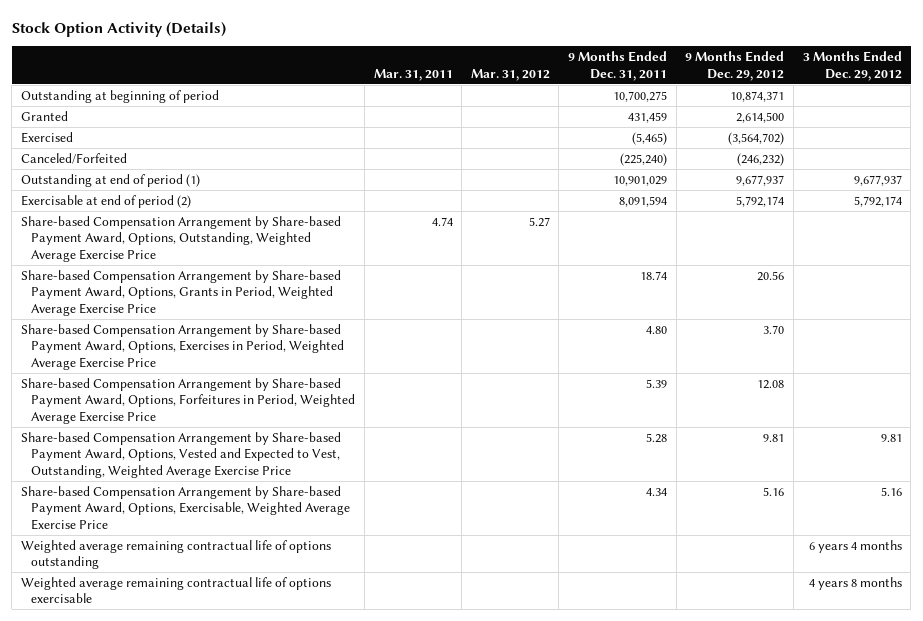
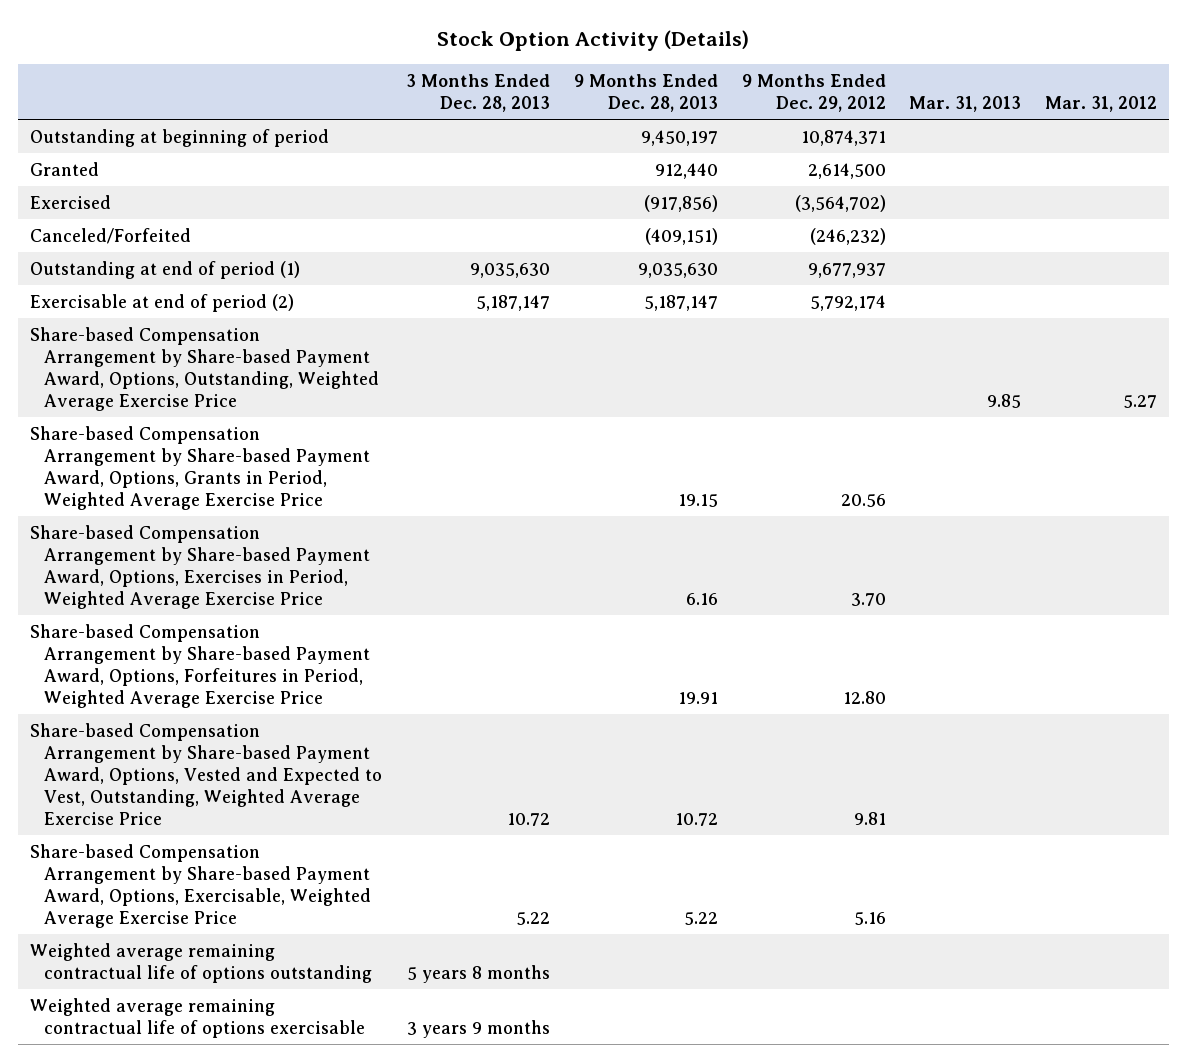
- | Mar. 31, 2011 | Mar. 31, 2012 | 9 Months Ended Dec. 31, 2011 | 9 Months Ended Dec. 29, 2012 | 3 Months Ended Dec. 29, 2012
+ | 3 Months Ended Dec. 28, 2013 | 9 Months Ended Dec. 28, 2013 | 9 Months Ended Dec. 29, 2012 | Mar. 31, 2013 | Mar. 31, 2012
- Share-based Compensation Arrangement by Share-based Payment Award, Options, Forfeitures in Period, Weighted Average Exercise Price | | | 5.39 | 12.08 |
+ Share-based Compensation Arrangement by Share-based Payment Award, Options, Forfeitures in Period, Weighted Average Exercise Price | | 19.91 | 12.80 | |

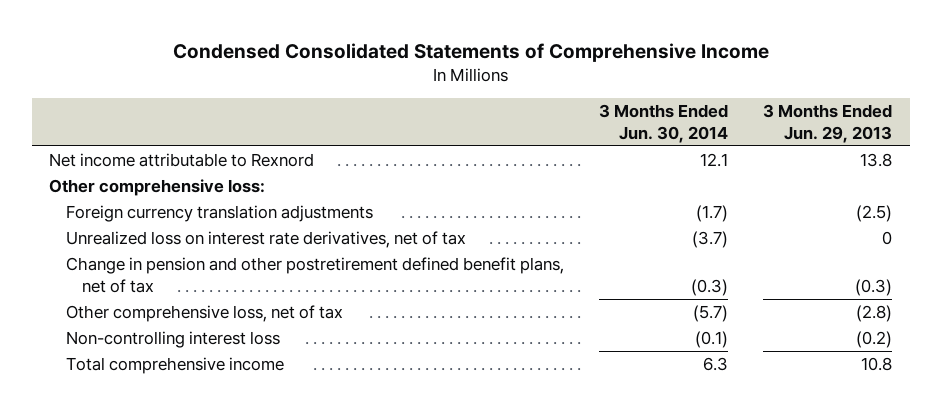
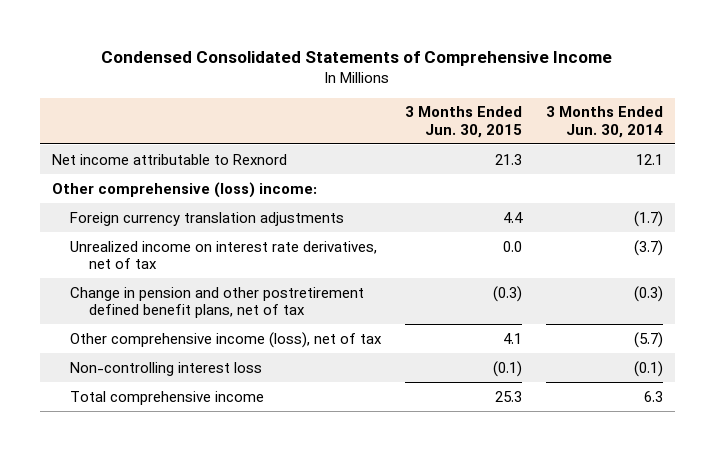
- | 3 Months Ended Jun. 30, 2014 | 3 Months Ended Jun. 29, 2013
+ | 3 Months Ended Jun. 30, 2015 | 3 Months Ended Jun. 30, 2014
- Other comprehensive loss:
+ Other comprehensive (loss) income:
- Unrealized loss on interest rate derivatives, net of tax | (3.7) | 0
+ Unrealized income on interest rate derivatives, net of tax | 0.0 | (3.7)
- Other comprehensive loss, net of tax | (5.7) | (2.8)
+ Other comprehensive income (loss), net of tax | 4.1 | (5.7)

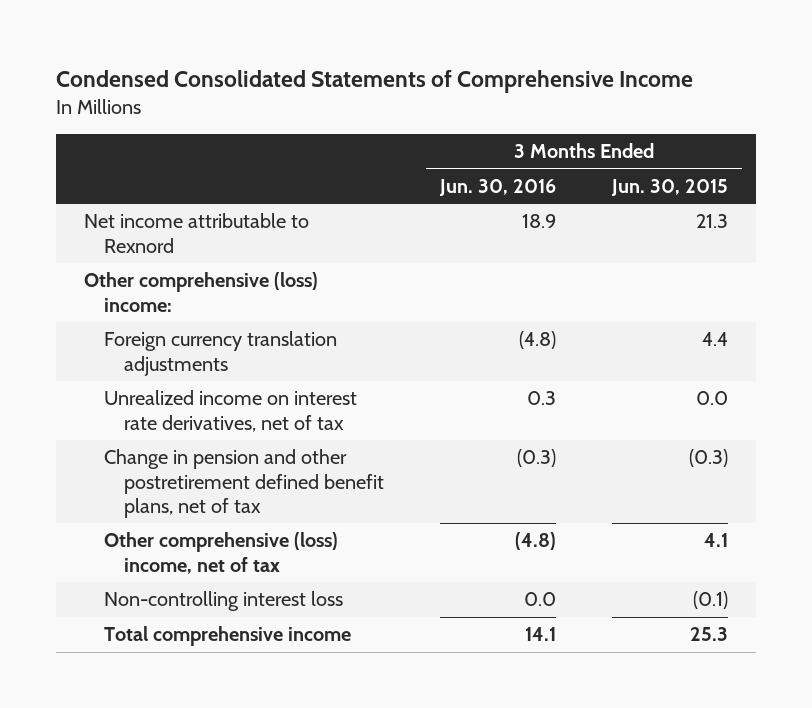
- | 3 Months Ended Jun. 30, 2015 | 3 Months Ended Jun. 30, 2014
+ | 3 Months Ended Jun. 30, 2016 | 3 Months Ended Jun. 30, 2015
- Other comprehensive income (loss), net of tax | 4.1 | (5.7)
+ Other comprehensive (loss) income, net of tax | (4.8) | 4.1

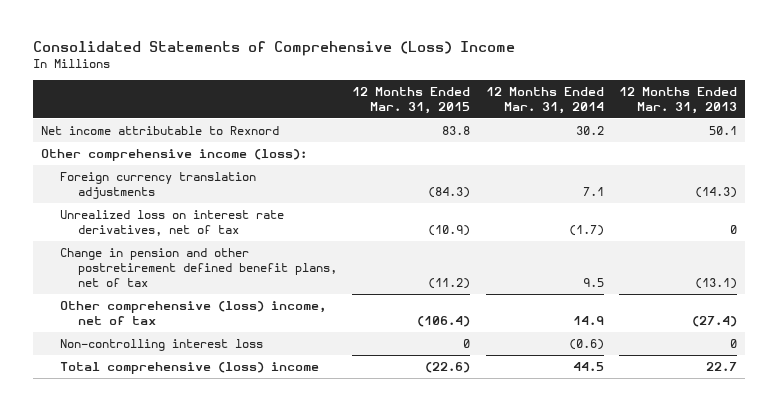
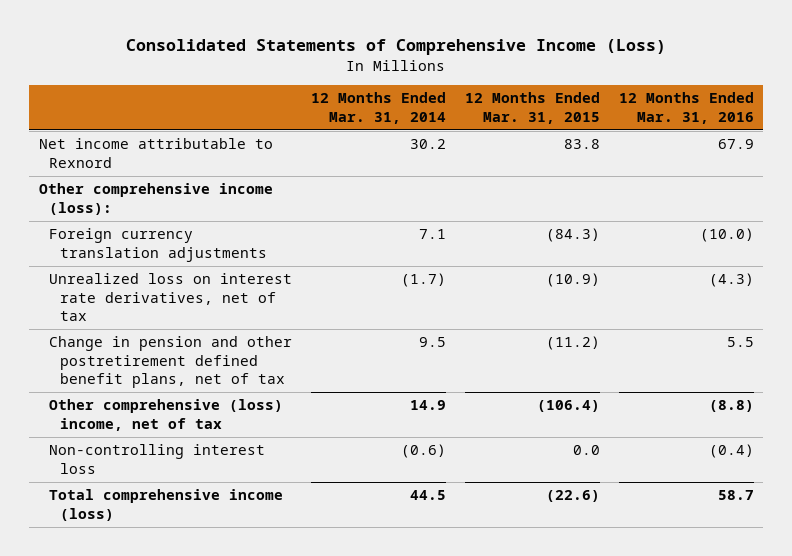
- Consolidated Statements of Comprehensive (Loss) Income
+ Consolidated Statements of Comprehensive Income (Loss)
- | 12 Months Ended Mar. 31, 2015 | 12 Months Ended Mar. 31, 2014 | 12 Months Ended Mar. 31, 2013
+ | 12 Months Ended Mar. 31, 2014 | 12 Months Ended Mar. 31, 2015 | 12 Months Ended Mar. 31, 2016
- Non-controlling interest loss | 0 | (0.6) | 0
- Total comprehensive (loss) income | (22.6) | 44.5 | 22.7
+ Non-controlling interest loss | (0.6) | 0.0 | (0.4)
+ Total comprehensive income (loss) | 44.5 | (22.6) | 58.7

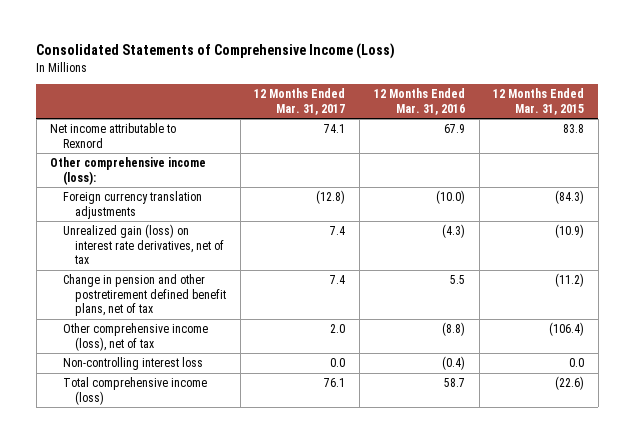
- | 12 Months Ended Mar. 31, 2014 | 12 Months Ended Mar. 31, 2015 | 12 Months Ended Mar. 31, 2016
+ | 12 Months Ended Mar. 31, 2017 | 12 Months Ended Mar. 31, 2016 | 12 Months Ended Mar. 31, 2015
- Unrealized loss on interest rate derivatives, net of tax | (1.7) | (10.9) | (4.3)
+ Unrealized gain (loss) on interest rate derivatives, net of tax | 7.4 | (4.3) | (10.9)
- Other comprehensive (loss) income, net of tax | 14.9 | (106.4) | (8.8)
+ Other comprehensive income (loss), net of tax | 2.0 | (8.8) | (106.4)

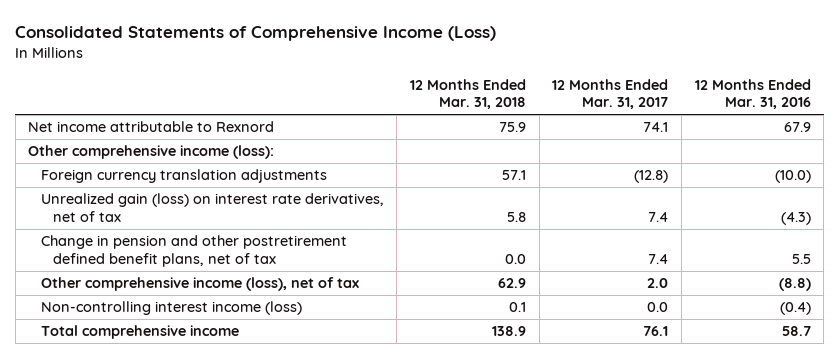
- | 12 Months Ended Mar. 31, 2017 | 12 Months Ended Mar. 31, 2016 | 12 Months Ended Mar. 31, 2015
+ | 12 Months Ended Mar. 31, 2018 | 12 Months Ended Mar. 31, 2017 | 12 Months Ended Mar. 31, 2016
- Non-controlling interest loss | 0.0 | (0.4) | 0.0
- Total comprehensive income (loss) | 76.1 | 58.7 | (22.6)
+ Non-controlling interest income (loss) | 0.1 | 0.0 | (0.4)
+ Total comprehensive income | 138.9 | 76.1 | 58.7

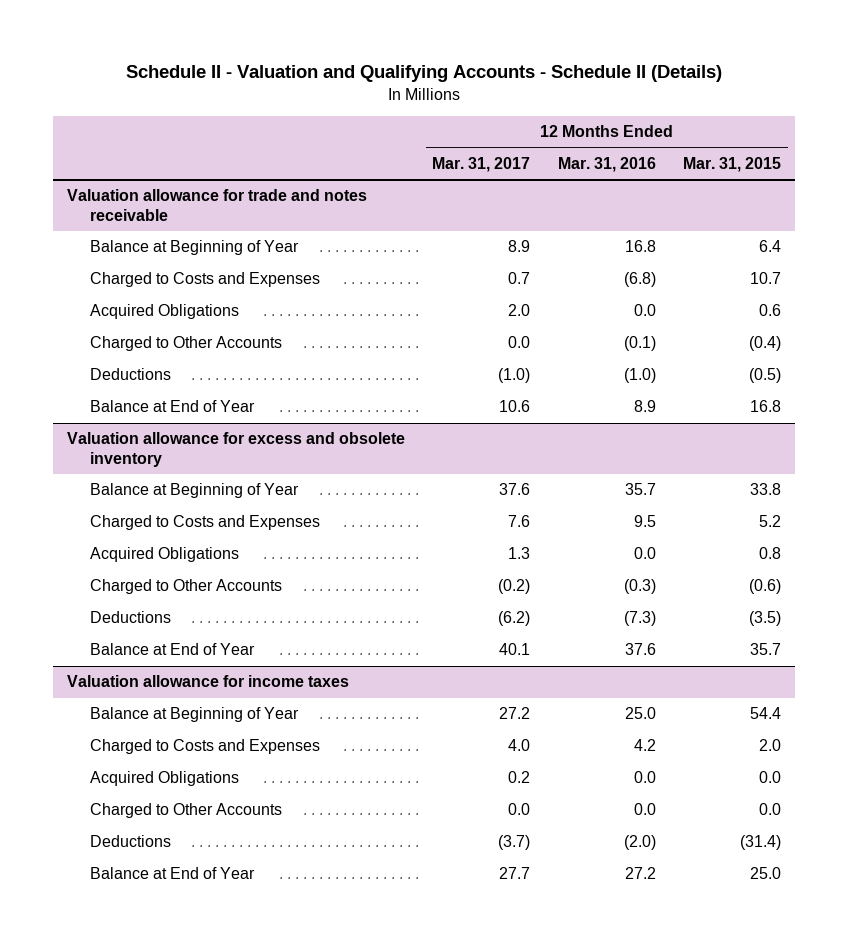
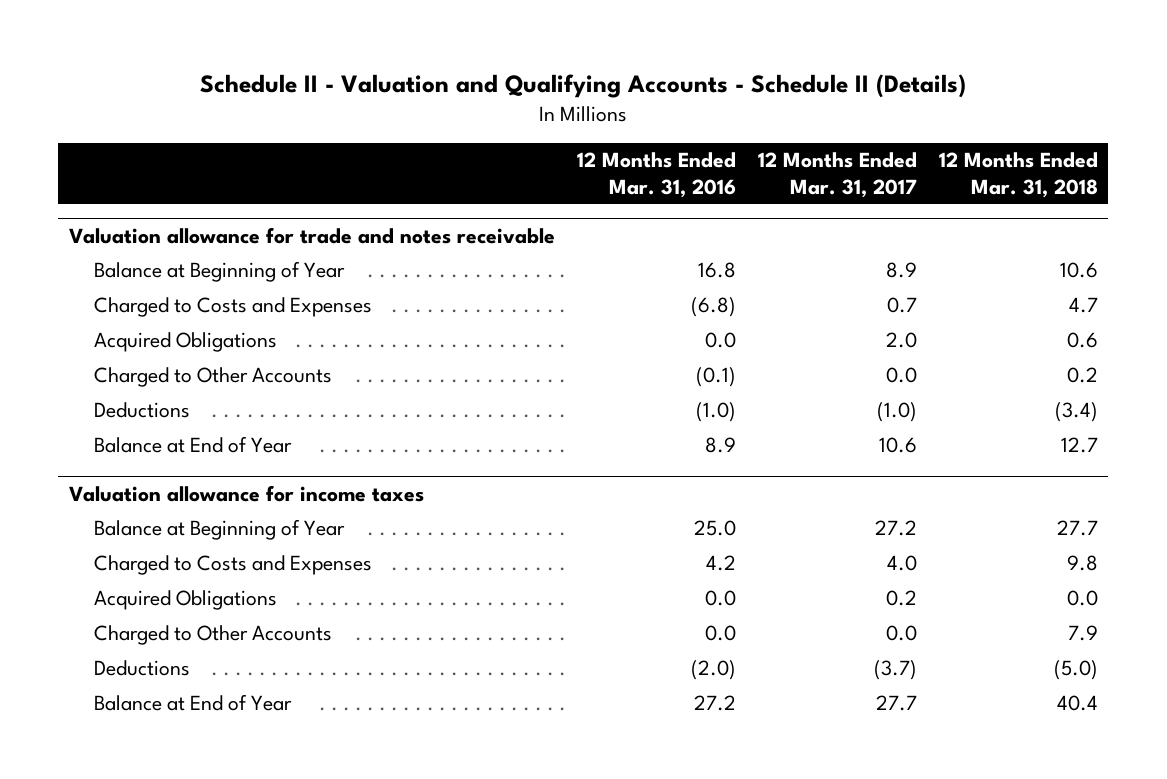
- | 12 Months Ended Mar. 31, 2017 | 12 Months Ended Mar. 31, 2016 | 12 Months Ended Mar. 31, 2015
+ | 12 Months Ended Mar. 31, 2016 | 12 Months Ended Mar. 31, 2017 | 12 Months Ended Mar. 31, 2018
- Valuation allowance for excess and obsolete inventory
- Balance at Beginning of Year | 37.6 | 35.7 | 33.8
- Charged to Costs and Expenses | 7.6 | 9.5 | 5.2
- Acquired Obligations | 1.3 | 0.0 | 0.8
- Charged to Other Accounts | (0.2) | (0.3) | (0.6)
- Deductions | (6.2) | (7.3) | (3.5)
- Balance at End of Year | 40.1 | 37.6 | 35.7

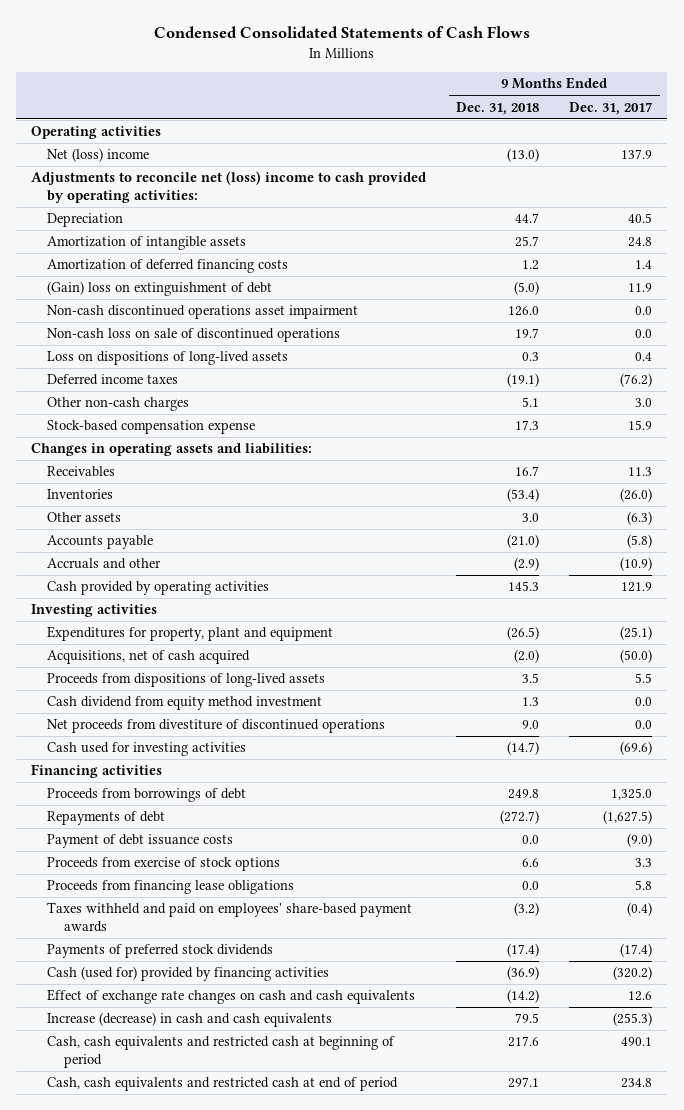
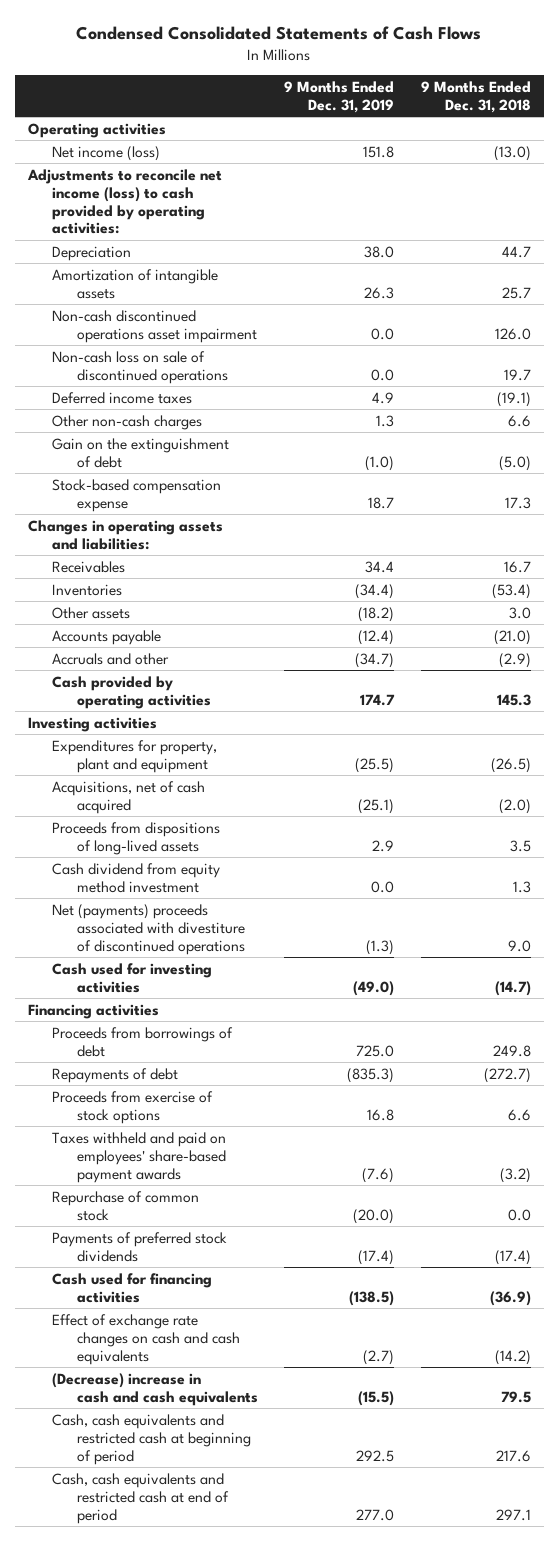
- | 9 Months Ended Dec. 31, 2018 | 9 Months Ended Dec. 31, 2017
+ | 9 Months Ended Dec. 31, 2019 | 9 Months Ended Dec. 31, 2018
- Net (loss) income | (13.0) | 137.9
- Adjustments to reconcile net (loss) income to cash provided by operating activities:
+ Net income (loss) | 151.8 | (13.0)
+ Adjustments to reconcile net income (loss) to cash provided by operating activities:
- Amortization of deferred financing costs | 1.2 | 1.4
- (Gain) loss on extinguishment of debt | (5.0) | 11.9
- Loss on dispositions of long-lived assets | 0.3 | 0.4
- Other non-cash charges | 5.1 | 3.0
+ Other non-cash charges | 1.3 | 6.6
+ Gain on the extinguishment of debt | (1.0) | (5.0)
- Net proceeds from divestiture of discontinued operations | 9.0 | 0.0
+ Net (payments) proceeds associated with divestiture of discontinued operations | (1.3) | 9.0
- Payment of debt issuance costs | 0.0 | (9.0)
- Proceeds from financing lease obligations | 0.0 | 5.8
+ Repurchase of common stock | (20.0) | 0.0
- Cash (used for) provided by financing activities | (36.9) | (320.2)
+ Cash used for financing activities | (138.5) | (36.9)
- Increase (decrease) in cash and cash equivalents | 79.5 | (255.3)
+ (Decrease) increase in cash and cash equivalents | (15.5) | 79.5

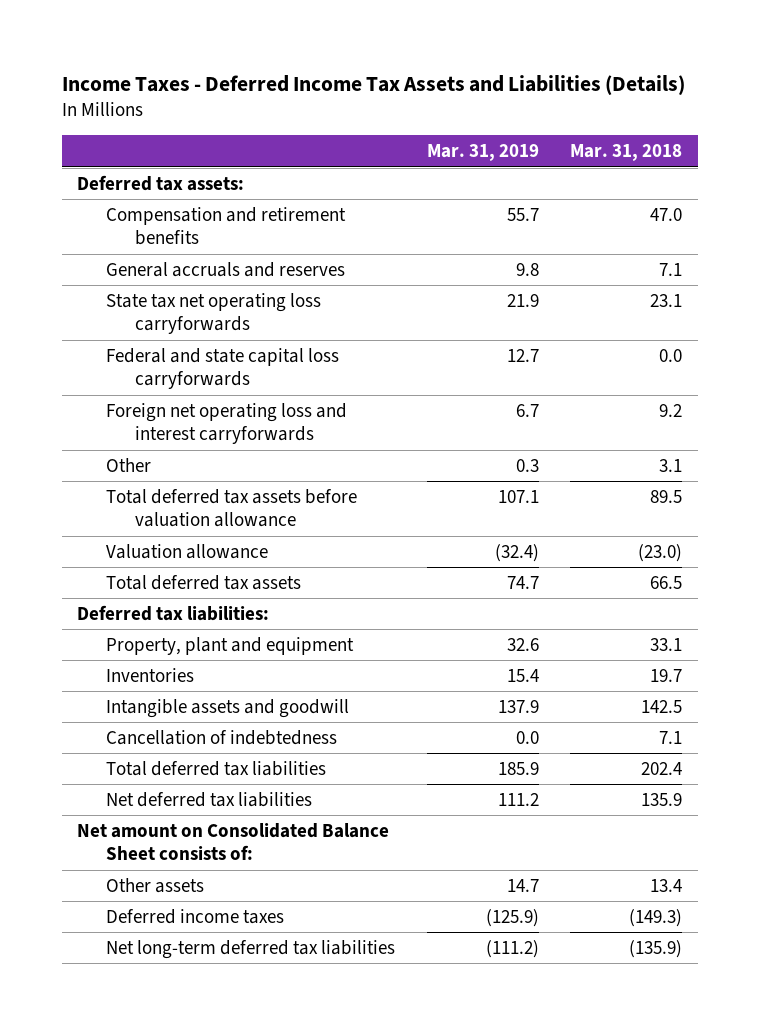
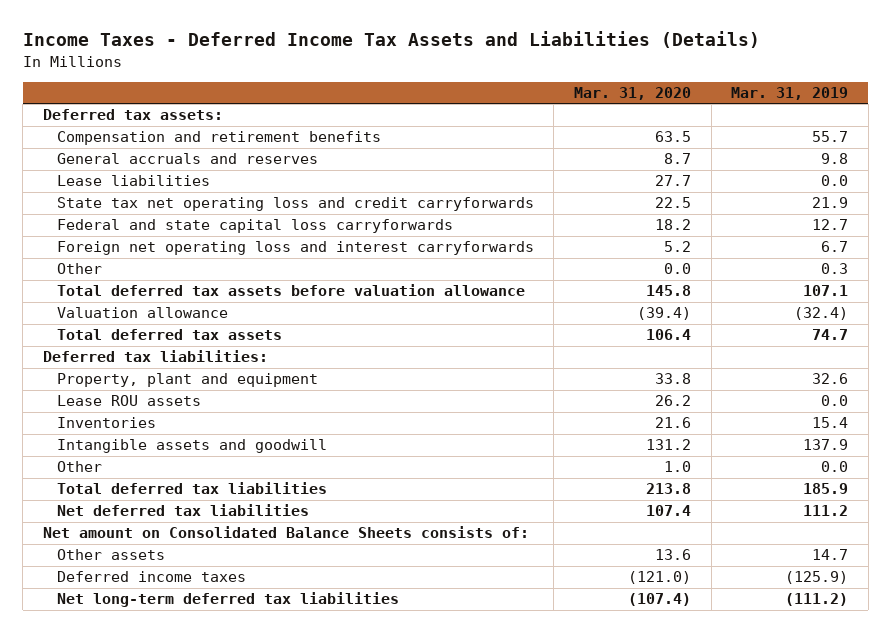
- | Mar. 31, 2019 | Mar. 31, 2018
+ | Mar. 31, 2020 | Mar. 31, 2019
- State tax net operating loss carryforwards | 21.9 | 23.1
+ Lease liabilities | 27.7 | 0.0
+ State tax net operating loss and credit carryforwards | 22.5 | 21.9
+ Lease ROU assets | 26.2 | 0.0
- Cancellation of indebtedness | 0.0 | 7.1
+ Other | 1.0 | 0.0
- Net amount on Consolidated Balance Sheet consists of:
+ Net amount on Consolidated Balance Sheets consists of:

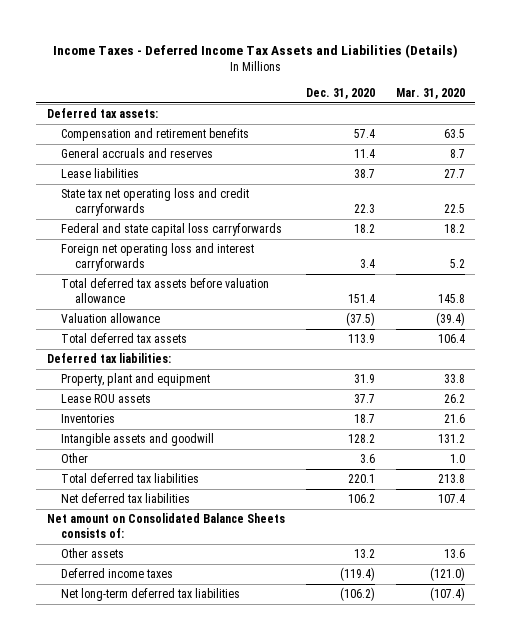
- | Mar. 31, 2020 | Mar. 31, 2019
+ | Dec. 31, 2020 | Mar. 31, 2020
- Other | 0.0 | 0.3

